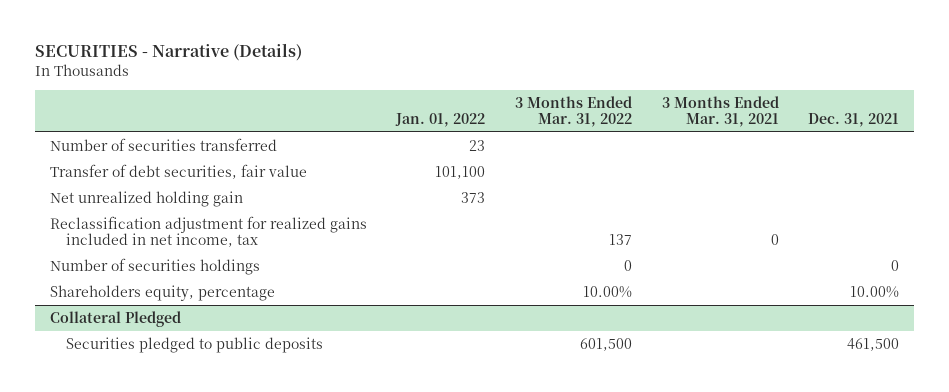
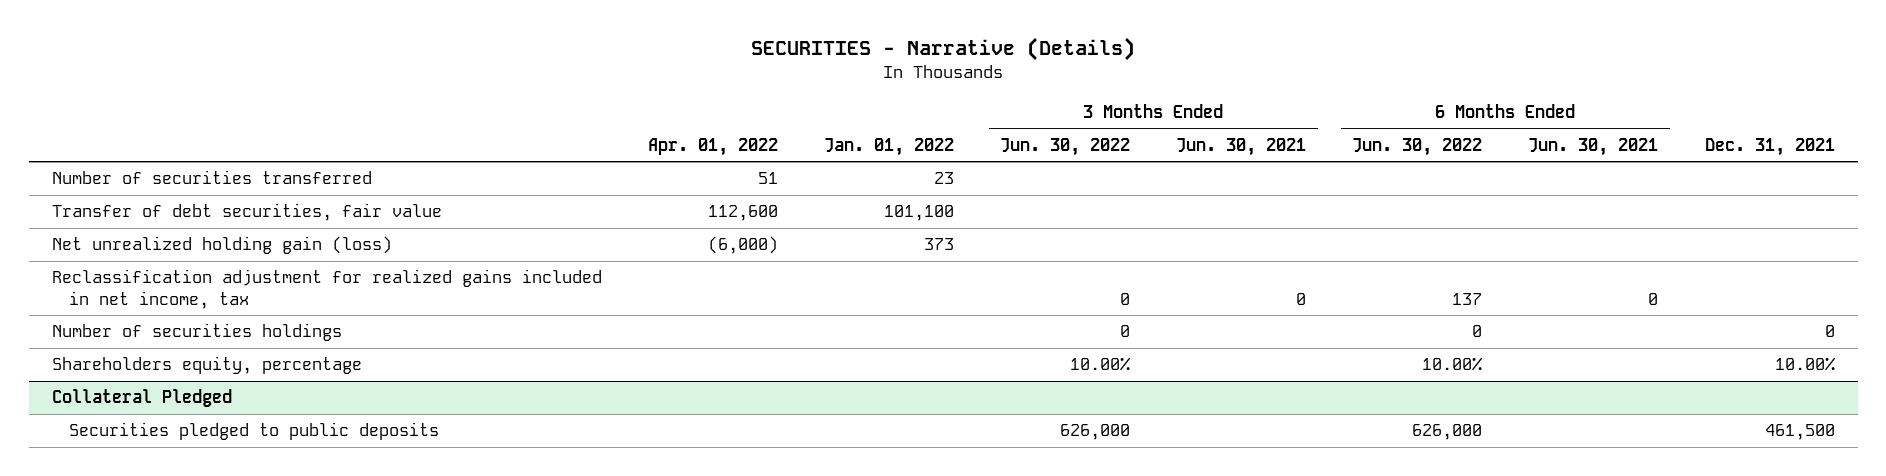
- | Jan. 01, 2022 | 3 Months Ended Mar. 31, 2022 | 3 Months Ended Mar. 31, 2021 | Dec. 31, 2021
+ | Apr. 01, 2022 | Jan. 01, 2022 | 3 Months Ended Jun. 30, 2022 | 3 Months Ended Jun. 30, 2021 | 6 Months Ended Jun. 30, 2022 | 6 Months Ended Jun. 30, 2021 | Dec. 31, 2021
- Net unrealized holding gain | 373 | | |
+ Net unrealized holding gain (loss) | (6,000) | 373 | | | | |

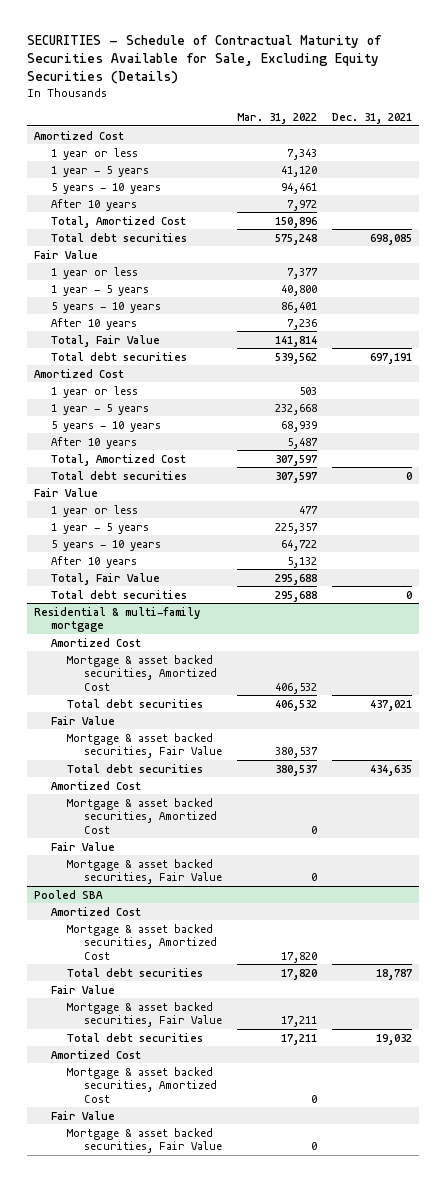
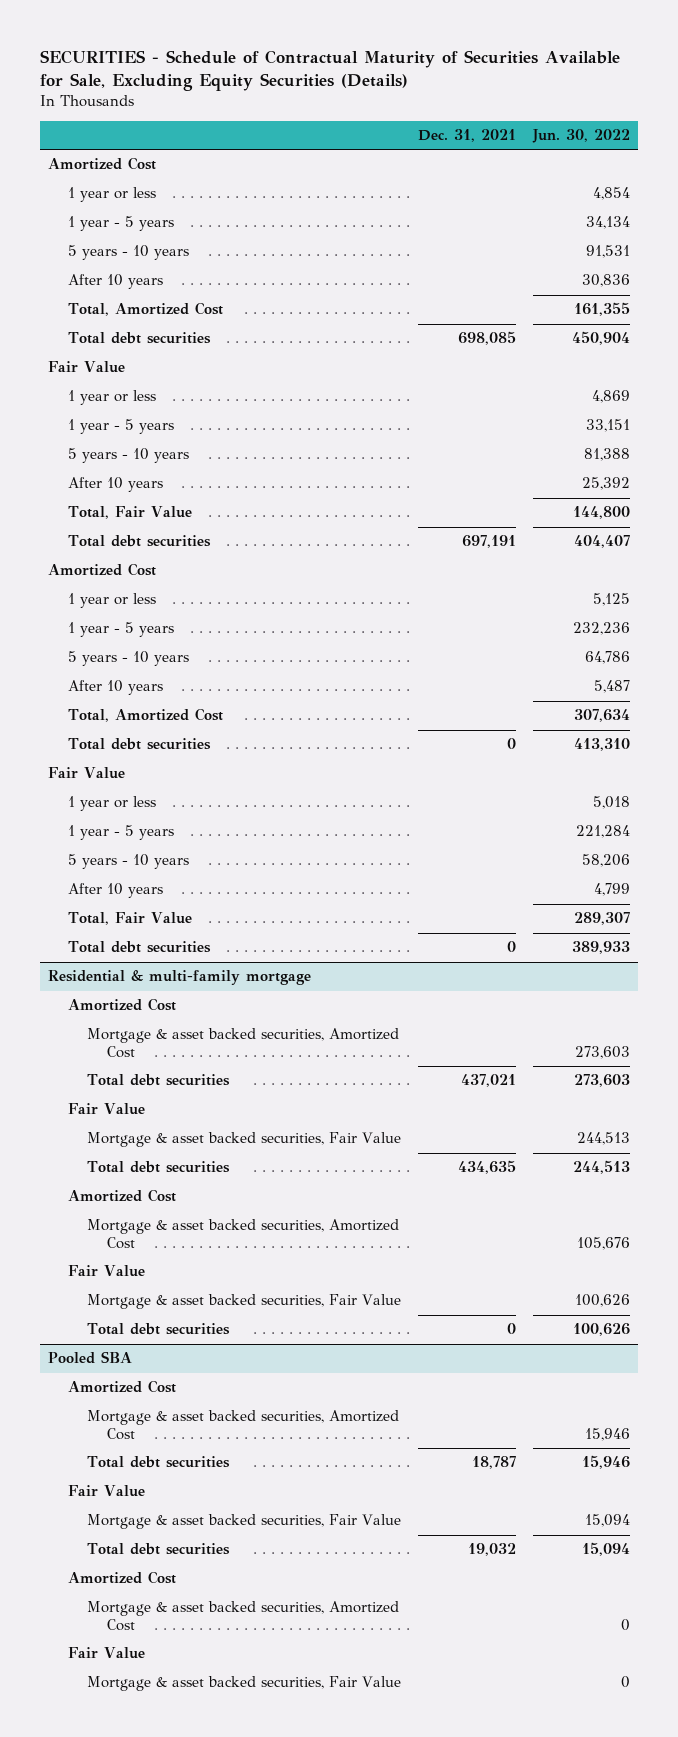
- | Mar. 31, 2022 | Dec. 31, 2021
+ | Dec. 31, 2021 | Jun. 30, 2022
@ Residential & multi-family mortgage
+ Total debt securities | 0 | 100,626

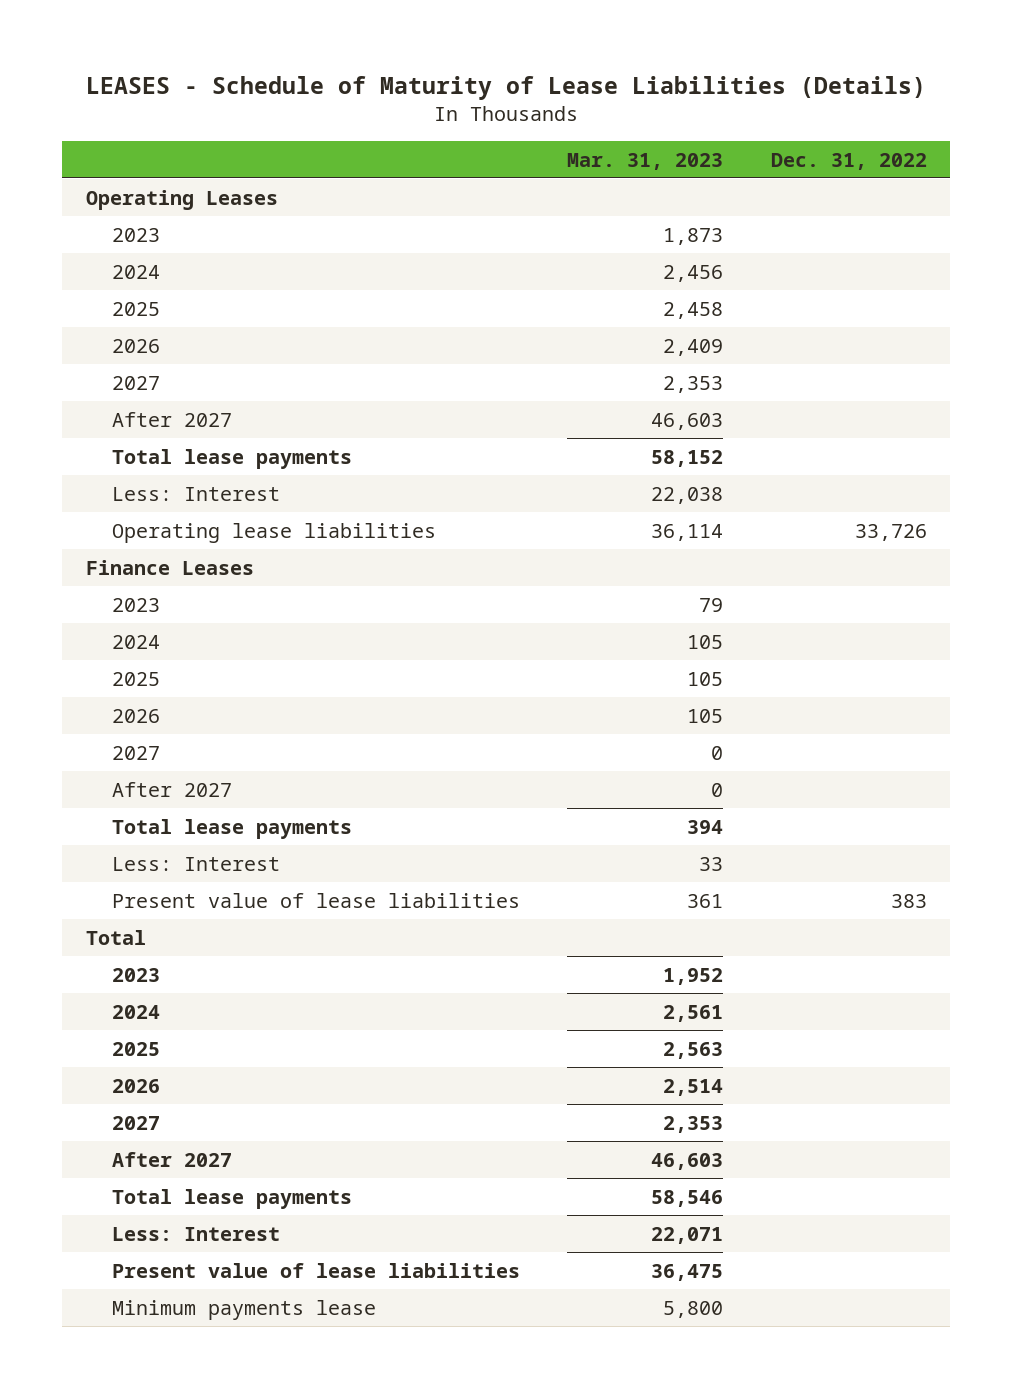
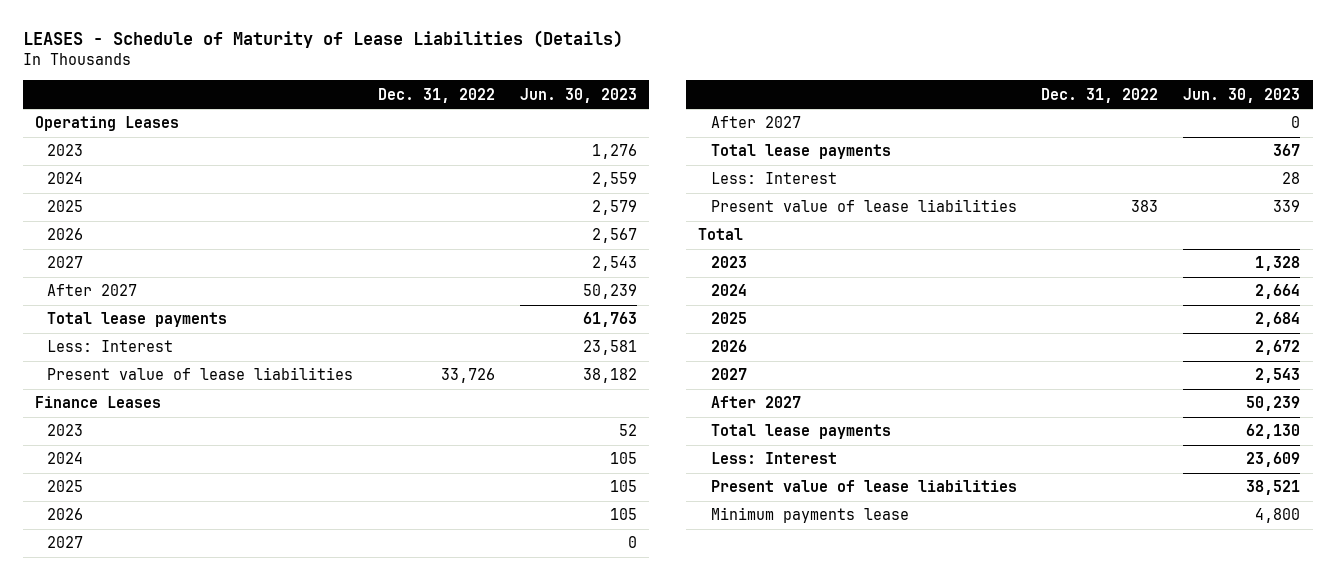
- | Mar. 31, 2023 | Dec. 31, 2022
+ | Dec. 31, 2022 | Jun. 30, 2023
- Operating lease liabilities | 36,114 | 33,726
+ Present value of lease liabilities | 33,726 | 38,182

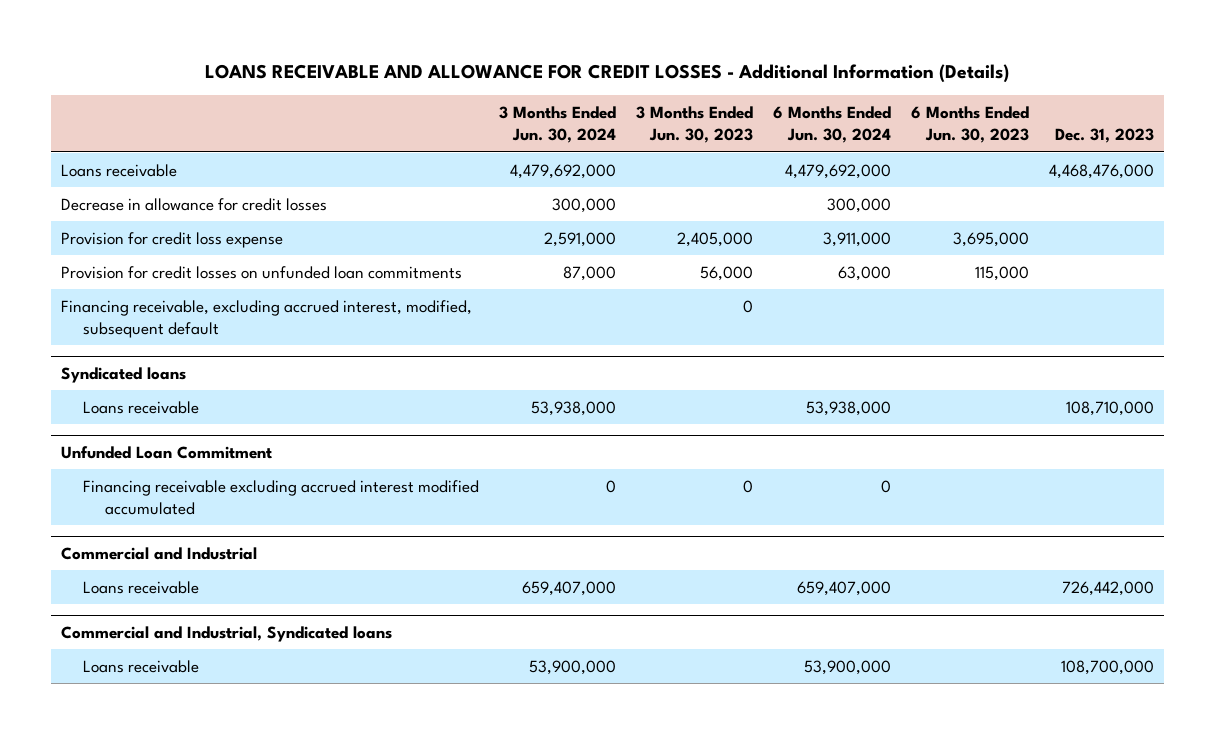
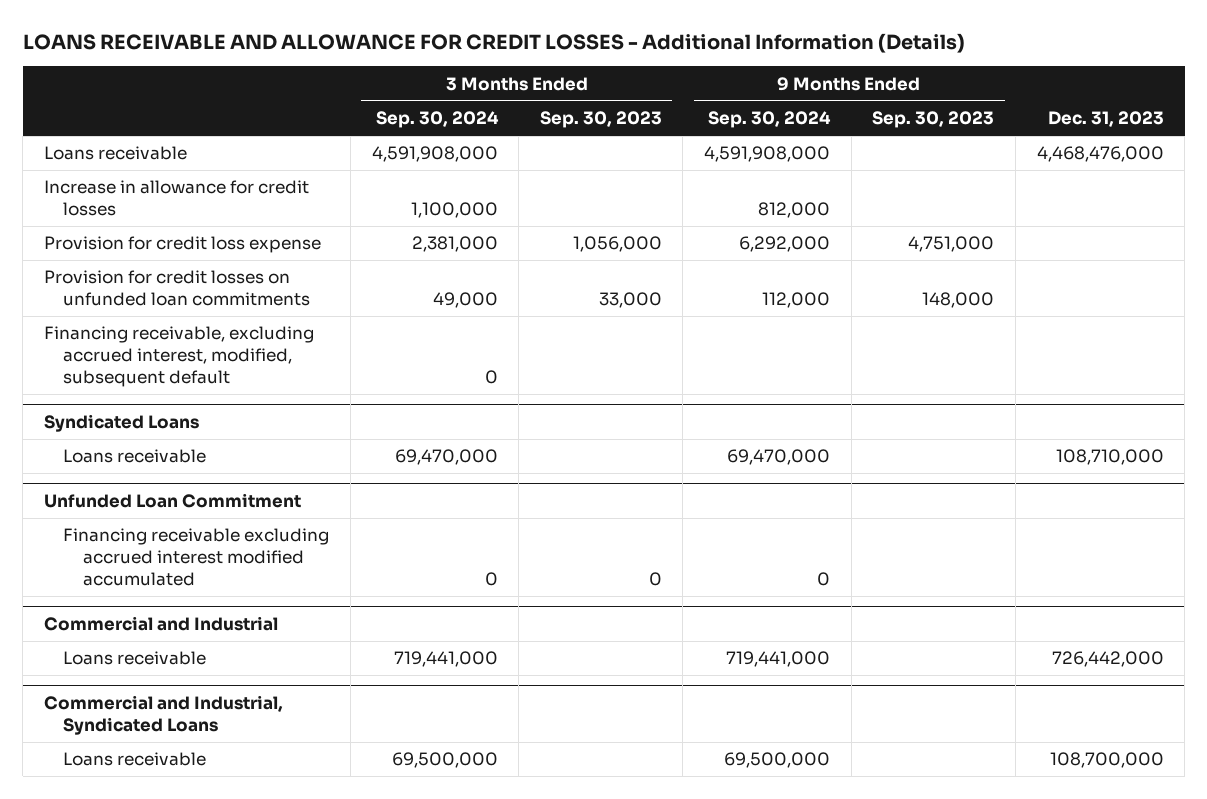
- | 3 Months Ended Jun. 30, 2024 | 3 Months Ended Jun. 30, 2023 | 6 Months Ended Jun. 30, 2024 | 6 Months Ended Jun. 30, 2023 | Dec. 31, 2023
+ | 3 Months Ended Sep. 30, 2024 | 3 Months Ended Sep. 30, 2023 | 9 Months Ended Sep. 30, 2024 | 9 Months Ended Sep. 30, 2023 | Dec. 31, 2023
- Decrease in allowance for credit losses | 300,000 | | 300,000 | |
+ Increase in allowance for credit losses | 1,100,000 | | 812,000 | |
- Syndicated loans
+ Syndicated Loans
- Commercial and Industrial, Syndicated loans
+ Commercial and Industrial, Syndicated Loans

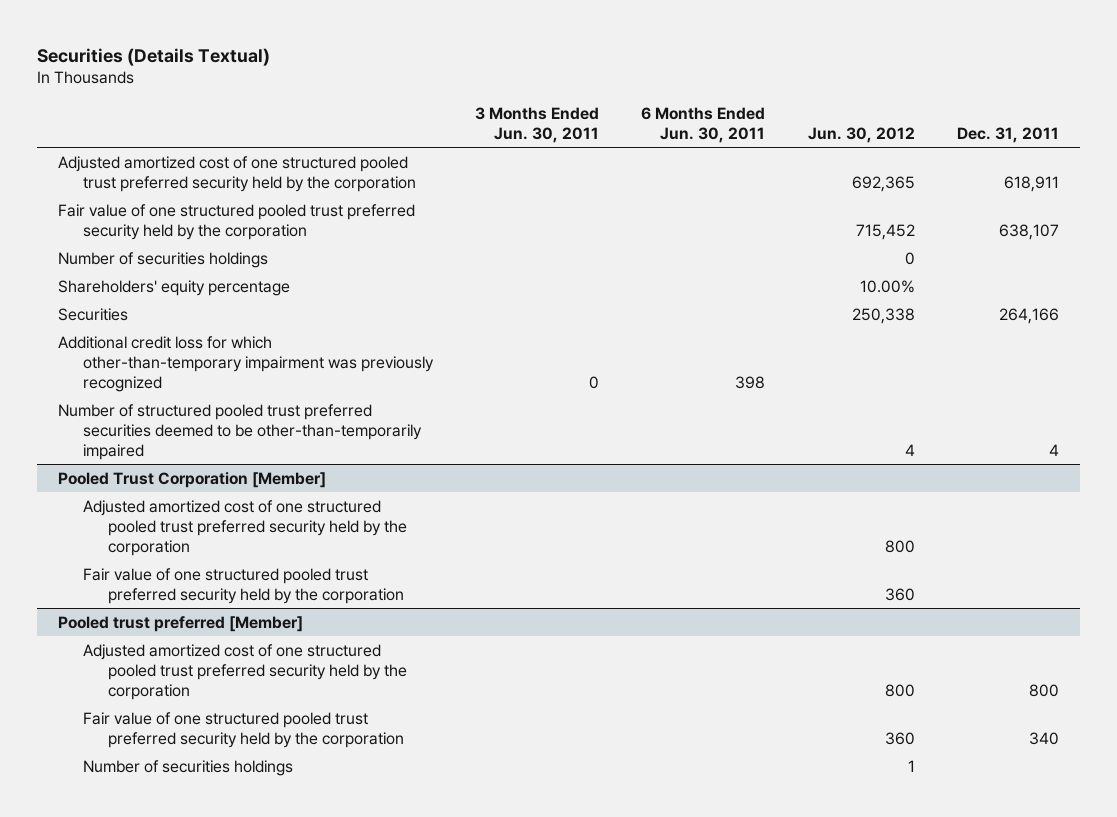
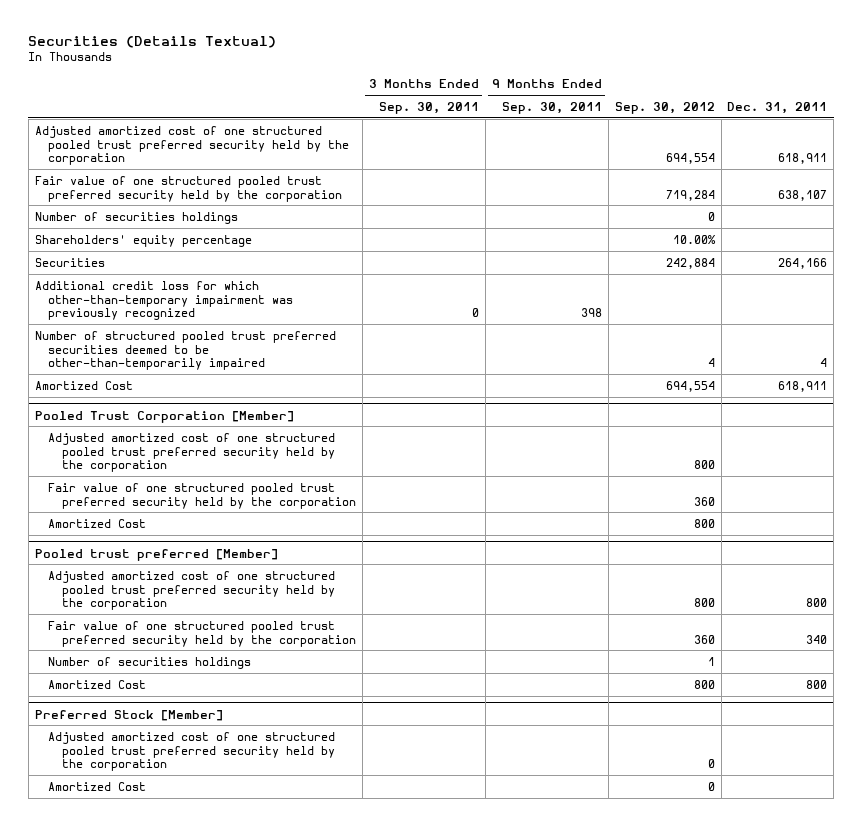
- | 3 Months Ended Jun. 30, 2011 | 6 Months Ended Jun. 30, 2011 | Jun. 30, 2012 | Dec. 31, 2011
+ | 3 Months Ended Sep. 30, 2011 | 9 Months Ended Sep. 30, 2011 | Sep. 30, 2012 | Dec. 31, 2011
+ Amortized Cost | | | 694,554 | 618,911
@ Pooled Trust Corporation [Member]
+ Amortized Cost | | | 800 |
@ Pooled trust preferred [Member]
+ Amortized Cost | | | 800 | 800
+ Preferred Stock [Member]
+ Adjusted amortized cost of one structured pooled trust preferred security held by the corporation | | | 0 |
+ Amortized Cost | | | 0 |

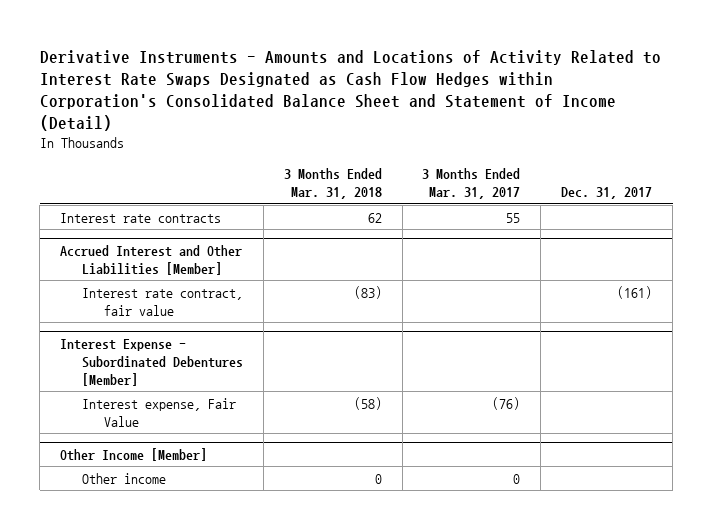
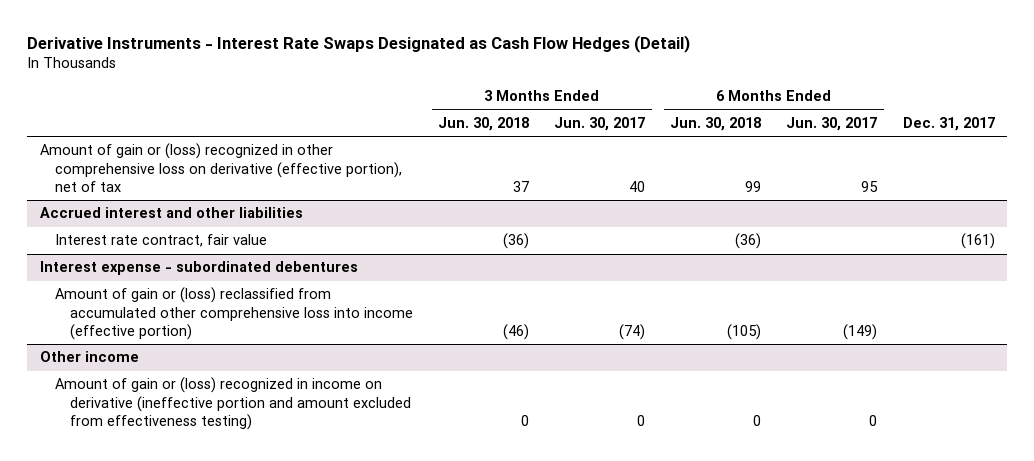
- Derivative Instruments - Amounts and Locations of Activity Related to Interest Rate Swaps Designated as Cash Flow Hedges within Corporation's Consolidated Balance Sheet and Statement of Income (Detail)
+ Derivative Instruments - Interest Rate Swaps Designated as Cash Flow Hedges (Detail)
- | 3 Months Ended Mar. 31, 2018 | 3 Months Ended Mar. 31, 2017 | Dec. 31, 2017
+ | 3 Months Ended Jun. 30, 2018 | 3 Months Ended Jun. 30, 2017 | 6 Months Ended Jun. 30, 2018 | 6 Months Ended Jun. 30, 2017 | Dec. 31, 2017
- Interest rate contracts | 62 | 55 |
- Accrued Interest and Other Liabilities [Member]
+ Amount of gain or (loss) recognized in other comprehensive loss on derivative (effective portion), net of tax | 37 | 40 | 99 | 95 |
+ Accrued interest and other liabilities
- Interest Expense - Subordinated Debentures [Member]
- Interest expense, Fair Value | (58) | (76) |
- Other Income [Member]
- Other income | 0 | 0 |
+ Interest expense - subordinated debentures
+ Amount of gain or (loss) reclassified from accumulated other comprehensive loss into income (effective portion) | (46) | (74) | (105) | (149) |
+ Other income
+ Amount of gain or (loss) recognized in income on derivative (ineffective portion and amount excluded from effectiveness testing) | 0 | 0 | 0 | 0 |

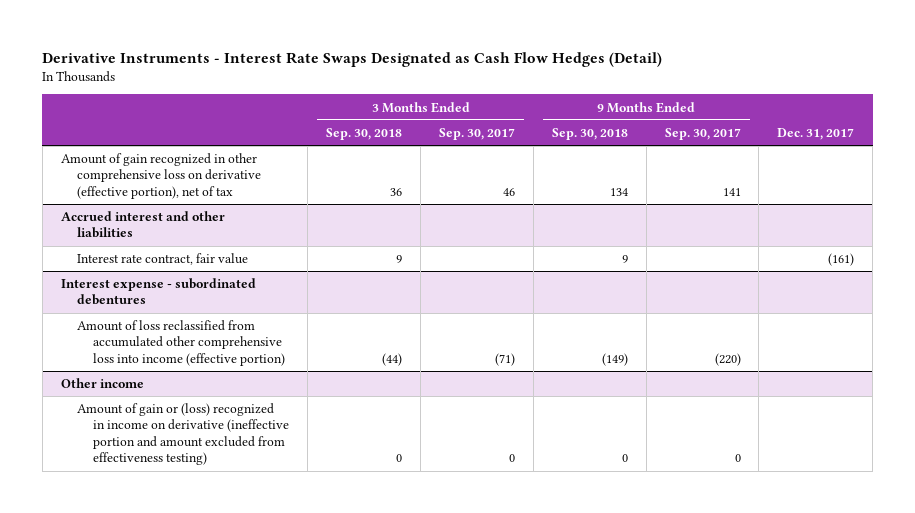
- | 3 Months Ended Jun. 30, 2018 | 3 Months Ended Jun. 30, 2017 | 6 Months Ended Jun. 30, 2018 | 6 Months Ended Jun. 30, 2017 | Dec. 31, 2017
+ | 3 Months Ended Sep. 30, 2018 | 3 Months Ended Sep. 30, 2017 | 9 Months Ended Sep. 30, 2018 | 9 Months Ended Sep. 30, 2017 | Dec. 31, 2017
- Amount of gain or (loss) recognized in other comprehensive loss on derivative (effective portion), net of tax | 37 | 40 | 99 | 95 |
+ Amount of gain recognized in other comprehensive loss on derivative (effective portion), net of tax | 36 | 46 | 134 | 141 |
@ Interest expense - subordinated debentures
- Amount of gain or (loss) reclassified from accumulated other comprehensive loss into income (effective portion) | (46) | (74) | (105) | (149) |
+ Amount of loss reclassified from accumulated other comprehensive loss into income (effective portion) | (44) | (71) | (149) | (220) |

